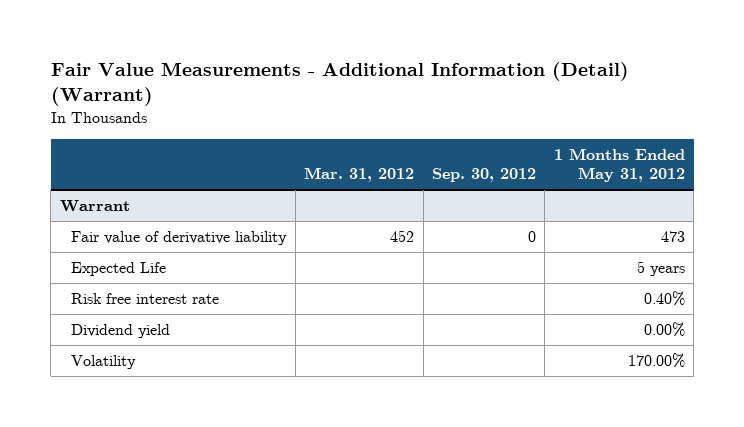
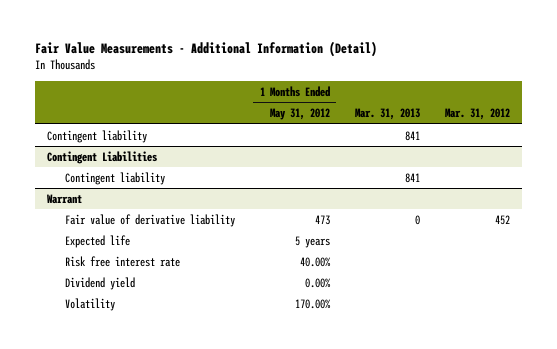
- Fair Value Measurements - Additional Information (Detail) (Warrant)
+ Fair Value Measurements - Additional Information (Detail)
- | Mar. 31, 2012 | Sep. 30, 2012 | 1 Months Ended May 31, 2012
+ | 1 Months Ended May 31, 2012 | Mar. 31, 2013 | Mar. 31, 2012
+ Contingent liability | | 841 |
+ Contingent Liabilities
+ Contingent liability | | 841 |
@ Warrant
- Expected Life | | | 5 years
- Risk free interest rate | | | 0.40%
+ Expected life | 5 years | |
+ Risk free interest rate | 40.00% | |

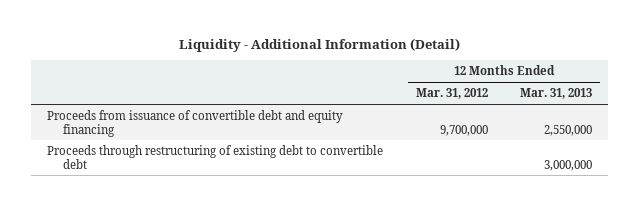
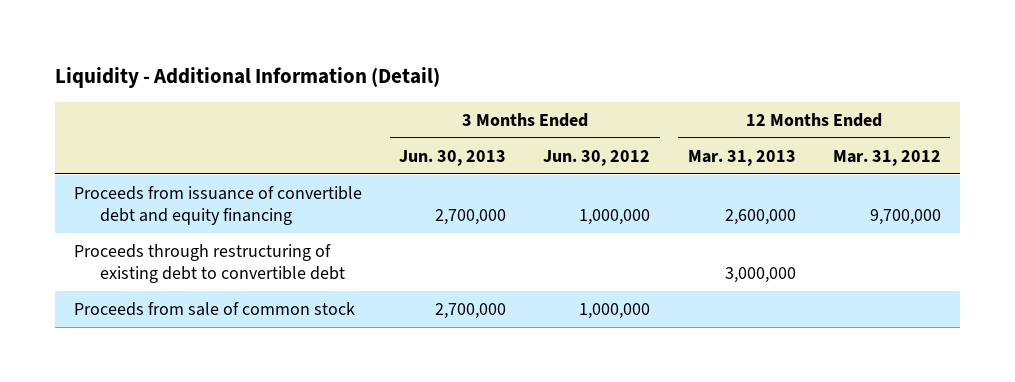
- | 12 Months Ended Mar. 31, 2012 | 12 Months Ended Mar. 31, 2013
+ | 3 Months Ended Jun. 30, 2013 | 3 Months Ended Jun. 30, 2012 | 12 Months Ended Mar. 31, 2013 | 12 Months Ended Mar. 31, 2012
- Proceeds from issuance of convertible debt and equity financing | 9,700,000 | 2,550,000
+ Proceeds from issuance of convertible debt and equity financing | 2,700,000 | 1,000,000 | 2,600,000 | 9,700,000
+ Proceeds from sale of common stock | 2,700,000 | 1,000,000 | |

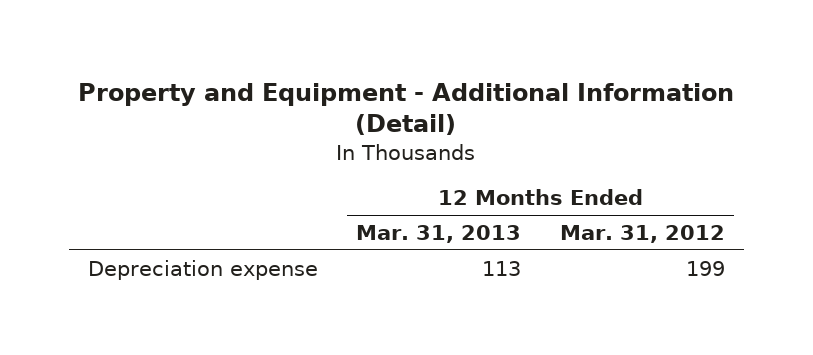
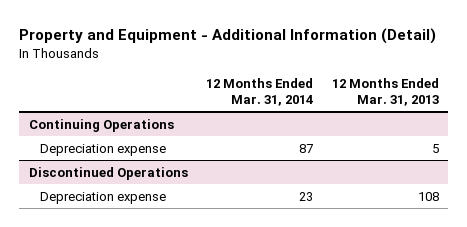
- | 12 Months Ended Mar. 31, 2013 | 12 Months Ended Mar. 31, 2012
+ | 12 Months Ended Mar. 31, 2014 | 12 Months Ended Mar. 31, 2013
- Depreciation expense | 113 | 199
+ Continuing Operations
+ Depreciation expense | 87 | 5
+ Discontinued Operations
+ Depreciation expense | 23 | 108

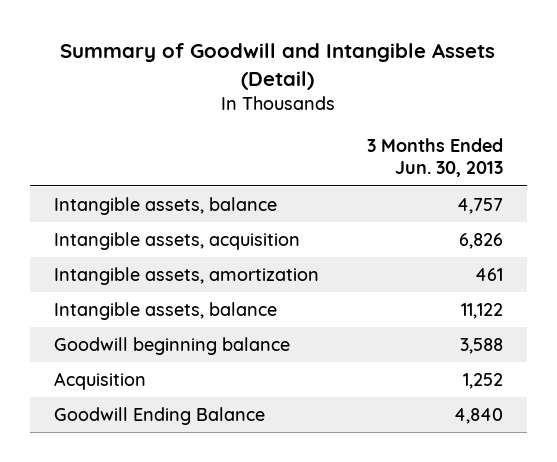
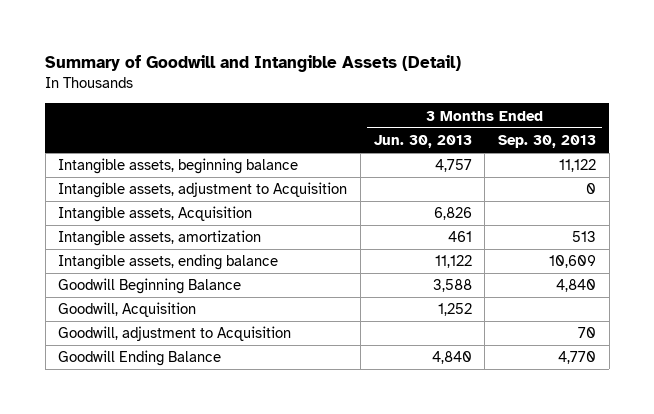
- | 3 Months Ended Jun. 30, 2013
+ | 3 Months Ended Jun. 30, 2013 | 3 Months Ended Sep. 30, 2013
- Intangible assets, balance | 4,757
- Intangible assets, acquisition | 6,826
+ Intangible assets, beginning balance | 4,757 | 11,122
+ Intangible assets, adjustment to Acquisition | | 0
+ Intangible assets, Acquisition | 6,826 |
- Intangible assets, balance | 11,122
- Goodwill beginning balance | 3,588
- Acquisition | 1,252
+ Intangible assets, ending balance | 11,122 | 10,609
+ Goodwill Beginning Balance | 3,588 | 4,840
+ Goodwill, Acquisition | 1,252 |
+ Goodwill, adjustment to Acquisition | | 70

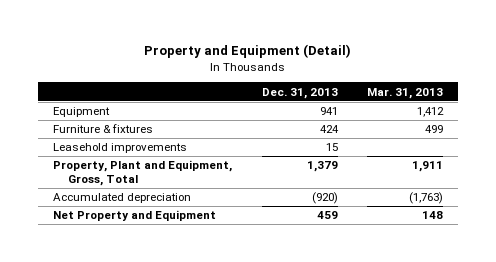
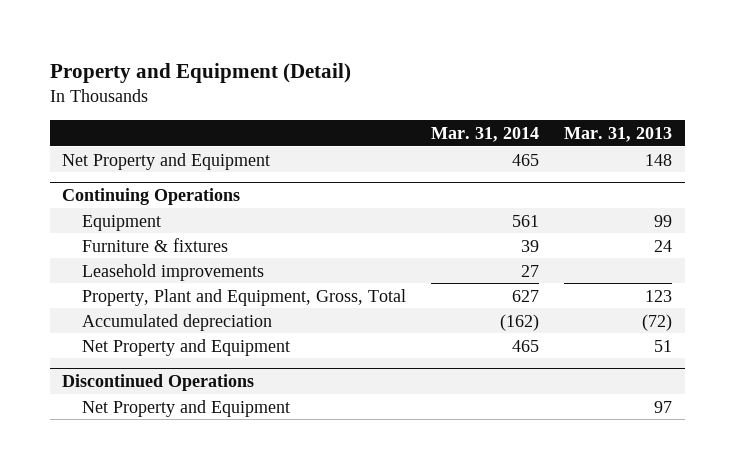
- | Dec. 31, 2013 | Mar. 31, 2013
+ | Mar. 31, 2014 | Mar. 31, 2013
- Equipment | 941 | 1,412
- Furniture & fixtures | 424 | 499
- Leasehold improvements | 15 |
- Property, Plant and Equipment, Gross, Total | 1,379 | 1,911
- Accumulated depreciation | (920) | (1,763)
+ Continuing Operations
+ Equipment | 561 | 99
+ Furniture & fixtures | 39 | 24
+ Leasehold improvements | 27 |
+ Property, Plant and Equipment, Gross, Total | 627 | 123
+ Accumulated depreciation | (162) | (72)
+ Net Property and Equipment | 465 | 51
+ Discontinued Operations
+ Net Property and Equipment | | 97

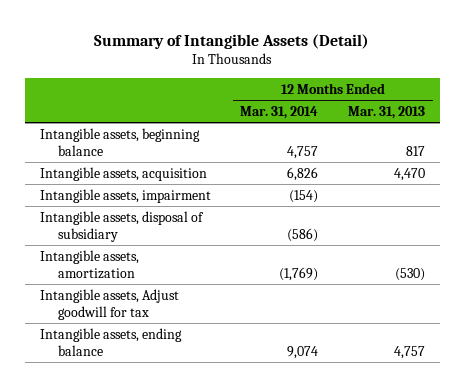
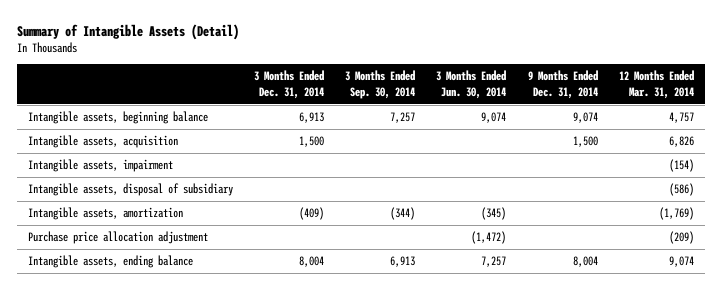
- | 12 Months Ended Mar. 31, 2014 | 12 Months Ended Mar. 31, 2013
+ | 3 Months Ended Dec. 31, 2014 | 3 Months Ended Sep. 30, 2014 | 3 Months Ended Jun. 30, 2014 | 9 Months Ended Dec. 31, 2014 | 12 Months Ended Mar. 31, 2014
- Intangible assets, Adjust goodwill for tax
+ Purchase price allocation adjustment | | | (1,472) | | (209)

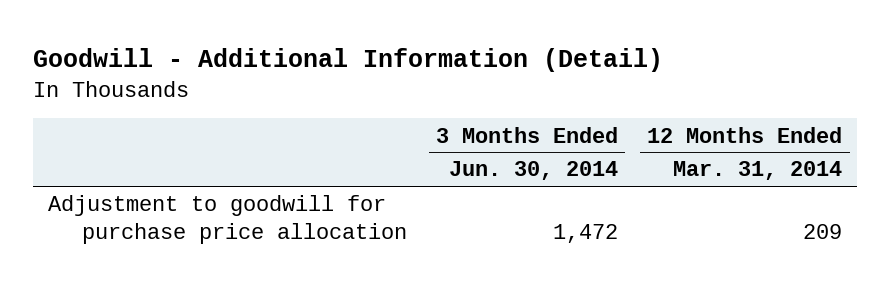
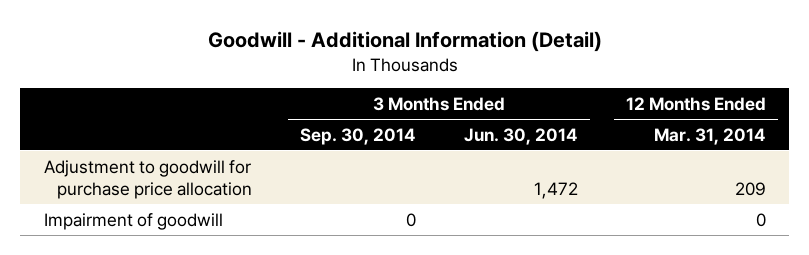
- | 3 Months Ended Jun. 30, 2014 | 12 Months Ended Mar. 31, 2014
+ | 3 Months Ended Sep. 30, 2014 | 3 Months Ended Jun. 30, 2014 | 12 Months Ended Mar. 31, 2014
+ Impairment of goodwill | 0 | | 0

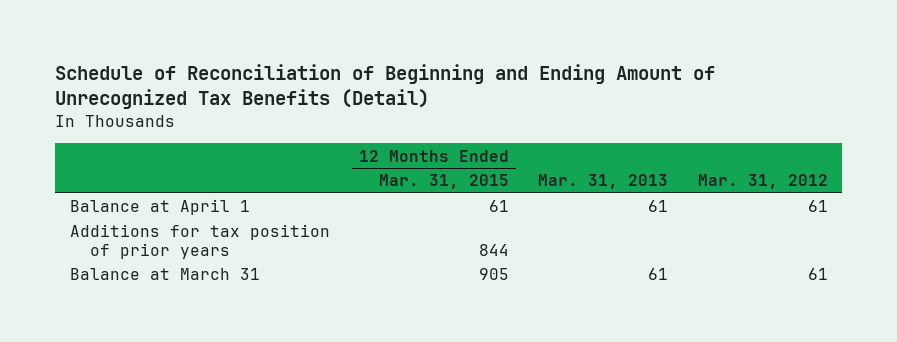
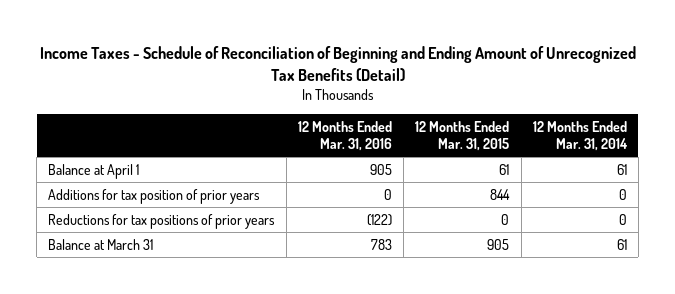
- Schedule of Reconciliation of Beginning and Ending Amount of Unrecognized Tax Benefits (Detail)
+ Income Taxes - Schedule of Reconciliation of Beginning and Ending Amount of Unrecognized Tax Benefits (Detail)
- | 12 Months Ended Mar. 31, 2015 | Mar. 31, 2013 | Mar. 31, 2012
+ | 12 Months Ended Mar. 31, 2016 | 12 Months Ended Mar. 31, 2015 | 12 Months Ended Mar. 31, 2014
+ Reductions for tax positions of prior years | (122) | 0 | 0

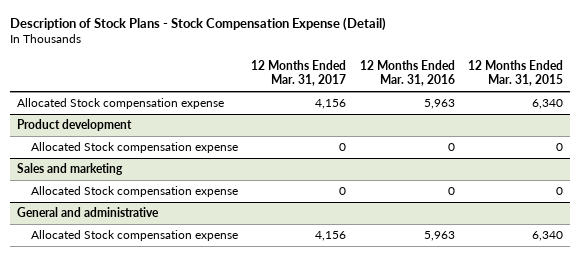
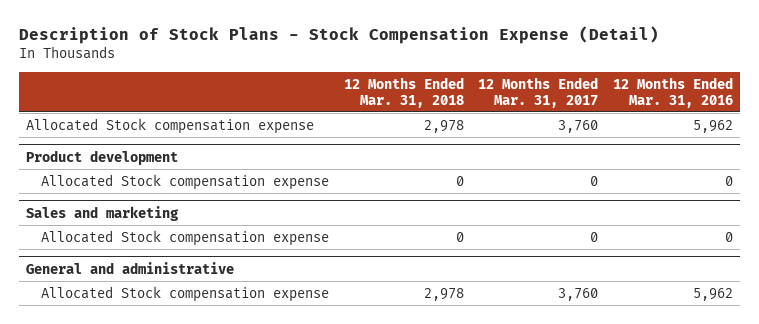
- | 12 Months Ended Mar. 31, 2017 | 12 Months Ended Mar. 31, 2016 | 12 Months Ended Mar. 31, 2015
+ | 12 Months Ended Mar. 31, 2018 | 12 Months Ended Mar. 31, 2017 | 12 Months Ended Mar. 31, 2016
- Allocated Stock compensation expense | 4,156 | 5,963 | 6,340
+ Allocated Stock compensation expense | 2,978 | 3,760 | 5,962
@ General and administrative
- Allocated Stock compensation expense | 4,156 | 5,963 | 6,340
+ Allocated Stock compensation expense | 2,978 | 3,760 | 5,962

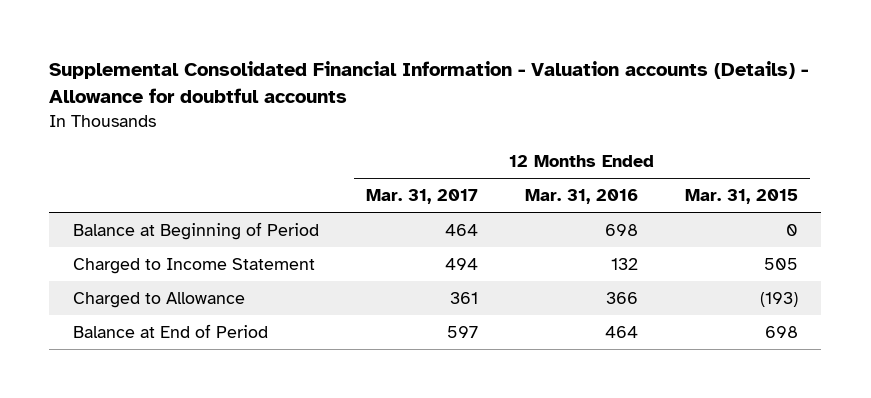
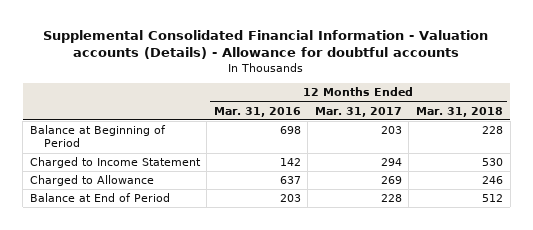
- | 12 Months Ended Mar. 31, 2017 | 12 Months Ended Mar. 31, 2016 | 12 Months Ended Mar. 31, 2015
+ | 12 Months Ended Mar. 31, 2016 | 12 Months Ended Mar. 31, 2017 | 12 Months Ended Mar. 31, 2018
- Balance at Beginning of Period | 464 | 698 | 0
- Charged to Income Statement | 494 | 132 | 505
- Charged to Allowance | 361 | 366 | (193)
- Balance at End of Period | 597 | 464 | 698
+ Balance at Beginning of Period | 698 | 203 | 228
+ Charged to Income Statement | 142 | 294 | 530
+ Charged to Allowance | 637 | 269 | 246
+ Balance at End of Period | 203 | 228 | 512

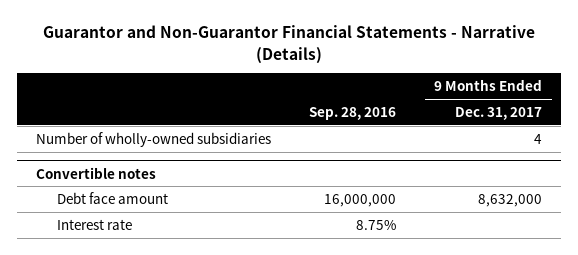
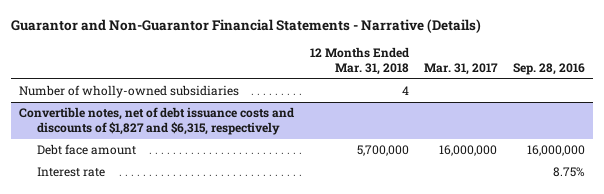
- | Sep. 28, 2016 | 9 Months Ended Dec. 31, 2017
+ | 12 Months Ended Mar. 31, 2018 | Mar. 31, 2017 | Sep. 28, 2016
- Convertible notes
+ Convertible notes, net of debt issuance costs and discounts of $1,827 and $6,315, respectively

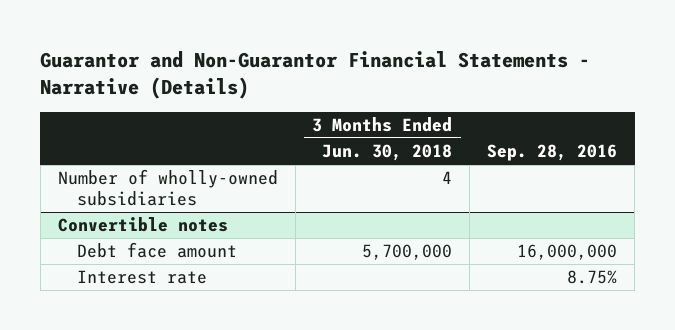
- | 12 Months Ended Mar. 31, 2018 | Mar. 31, 2017 | Sep. 28, 2016
+ | 3 Months Ended Jun. 30, 2018 | Sep. 28, 2016
- Convertible notes, net of debt issuance costs and discounts of $1,827 and $6,315, respectively
+ Convertible notes

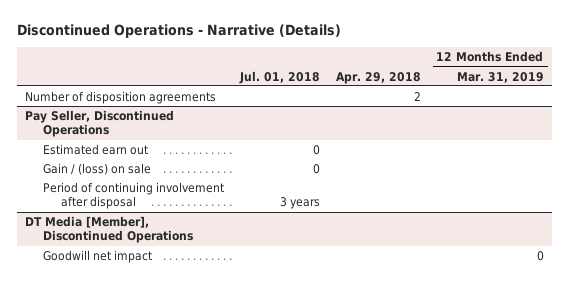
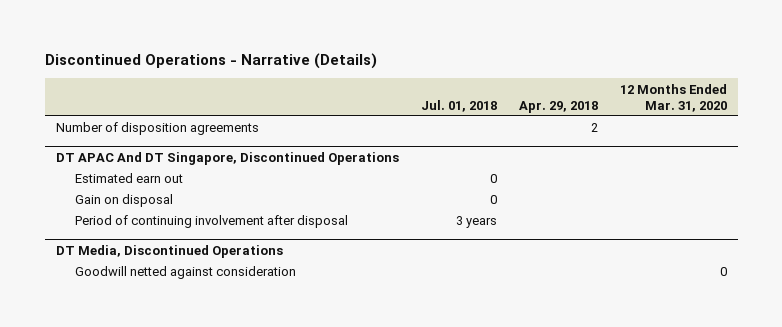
- | Jul. 01, 2018 | Apr. 29, 2018 | 12 Months Ended Mar. 31, 2019
+ | Jul. 01, 2018 | Apr. 29, 2018 | 12 Months Ended Mar. 31, 2020
- Pay Seller, Discontinued Operations
+ DT APAC And DT Singapore, Discontinued Operations
- Gain / (loss) on sale | 0 | |
+ Gain on disposal | 0 | |
- DT Media [Member], Discontinued Operations
- Goodwill net impact | | | 0
+ DT Media, Discontinued Operations
+ Goodwill netted against consideration | | | 0

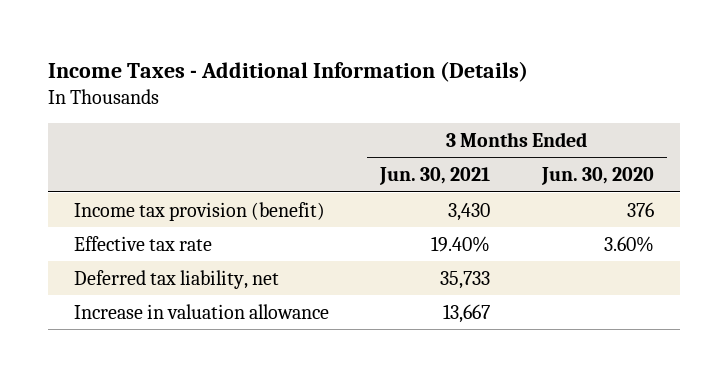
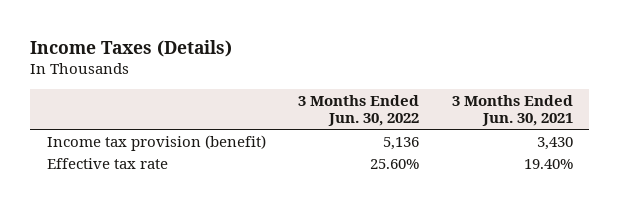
- Income Taxes - Additional Information (Details)
+ Income Taxes (Details)
- | 3 Months Ended Jun. 30, 2021 | 3 Months Ended Jun. 30, 2020
+ | 3 Months Ended Jun. 30, 2022 | 3 Months Ended Jun. 30, 2021
- Deferred tax liability, net | 35,733 |
- Increase in valuation allowance | 13,667 |

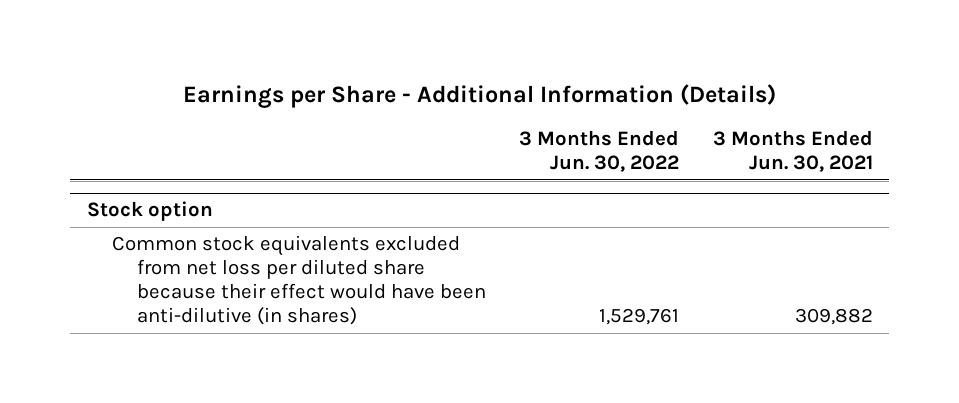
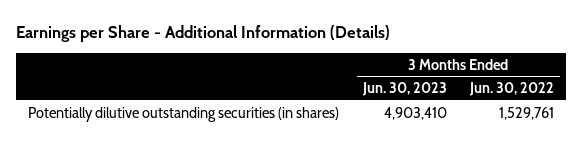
- | 3 Months Ended Jun. 30, 2022 | 3 Months Ended Jun. 30, 2021
+ | 3 Months Ended Jun. 30, 2023 | 3 Months Ended Jun. 30, 2022
- Stock option
- Common stock equivalents excluded from net loss per diluted share because their effect would have been anti-dilutive (in shares) | 1,529,761 | 309,882
+ Potentially dilutive outstanding securities (in shares) | 4,903,410 | 1,529,761

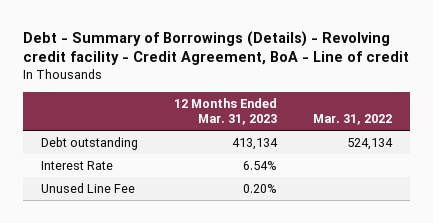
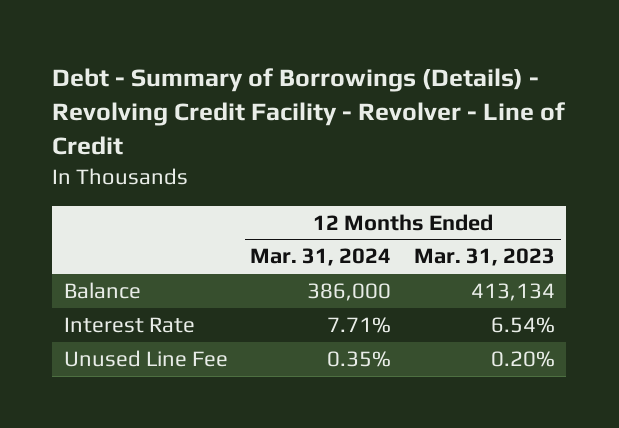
- Debt - Summary of Borrowings (Details) - Revolving credit facility - Credit Agreement, BoA - Line of credit
+ Debt - Summary of Borrowings (Details) - Revolving Credit Facility - Revolver - Line of Credit
- | 12 Months Ended Mar. 31, 2023 | Mar. 31, 2022
+ | 12 Months Ended Mar. 31, 2024 | 12 Months Ended Mar. 31, 2023
- Debt outstanding | 413,134 | 524,134
+ Balance | 386,000 | 413,134

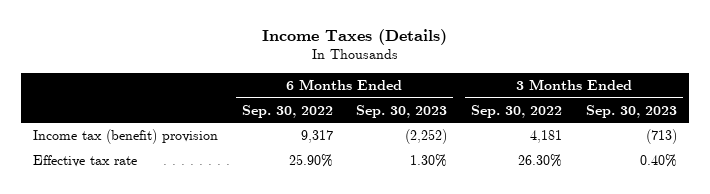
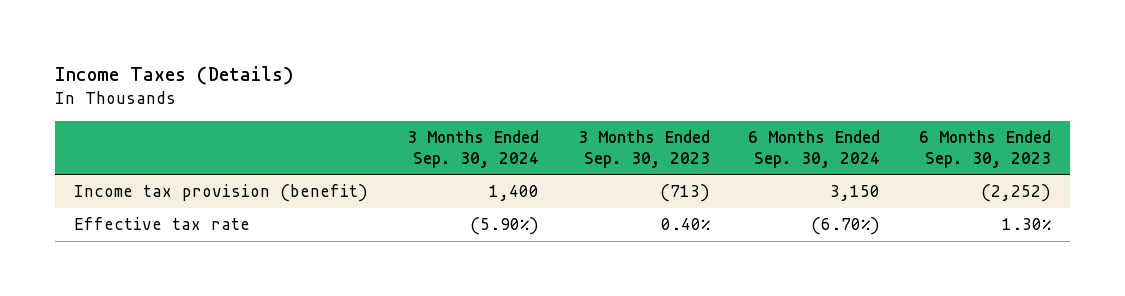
- | 6 Months Ended Sep. 30, 2022 | 6 Months Ended Sep. 30, 2023 | 3 Months Ended Sep. 30, 2022 | 3 Months Ended Sep. 30, 2023
+ | 3 Months Ended Sep. 30, 2024 | 3 Months Ended Sep. 30, 2023 | 6 Months Ended Sep. 30, 2024 | 6 Months Ended Sep. 30, 2023
- Income tax (benefit) provision | 9,317 | (2,252) | 4,181 | (713)
+ Income tax provision (benefit) | 1,400 | (713) | 3,150 | (2,252)

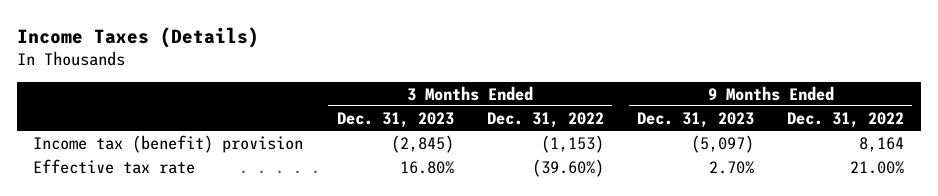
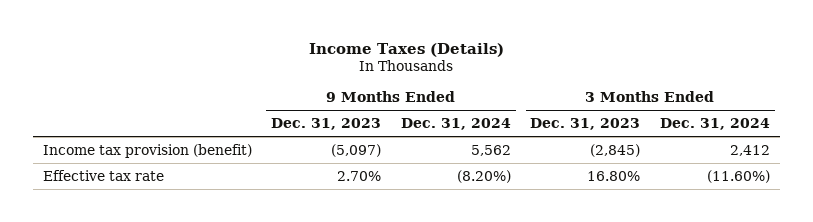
- | 3 Months Ended Dec. 31, 2023 | 3 Months Ended Dec. 31, 2022 | 9 Months Ended Dec. 31, 2023 | 9 Months Ended Dec. 31, 2022
+ | 9 Months Ended Dec. 31, 2023 | 9 Months Ended Dec. 31, 2024 | 3 Months Ended Dec. 31, 2023 | 3 Months Ended Dec. 31, 2024
- Income tax (benefit) provision | (2,845) | (1,153) | (5,097) | 8,164
+ Income tax provision (benefit) | (5,097) | 5,562 | (2,845) | 2,412

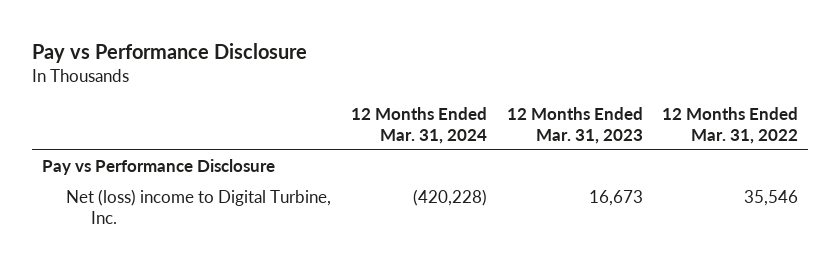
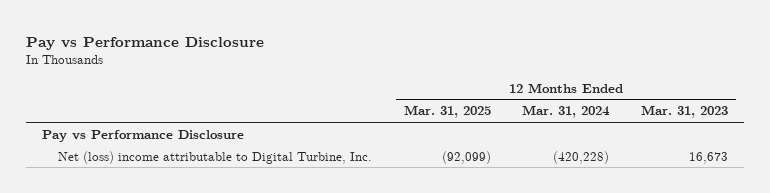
- | 12 Months Ended Mar. 31, 2024 | 12 Months Ended Mar. 31, 2023 | 12 Months Ended Mar. 31, 2022
+ | 12 Months Ended Mar. 31, 2025 | 12 Months Ended Mar. 31, 2024 | 12 Months Ended Mar. 31, 2023
- Net (loss) income to Digital Turbine, Inc. | (420,228) | 16,673 | 35,546
+ Net (loss) income attributable to Digital Turbine, Inc. | (92,099) | (420,228) | 16,673

